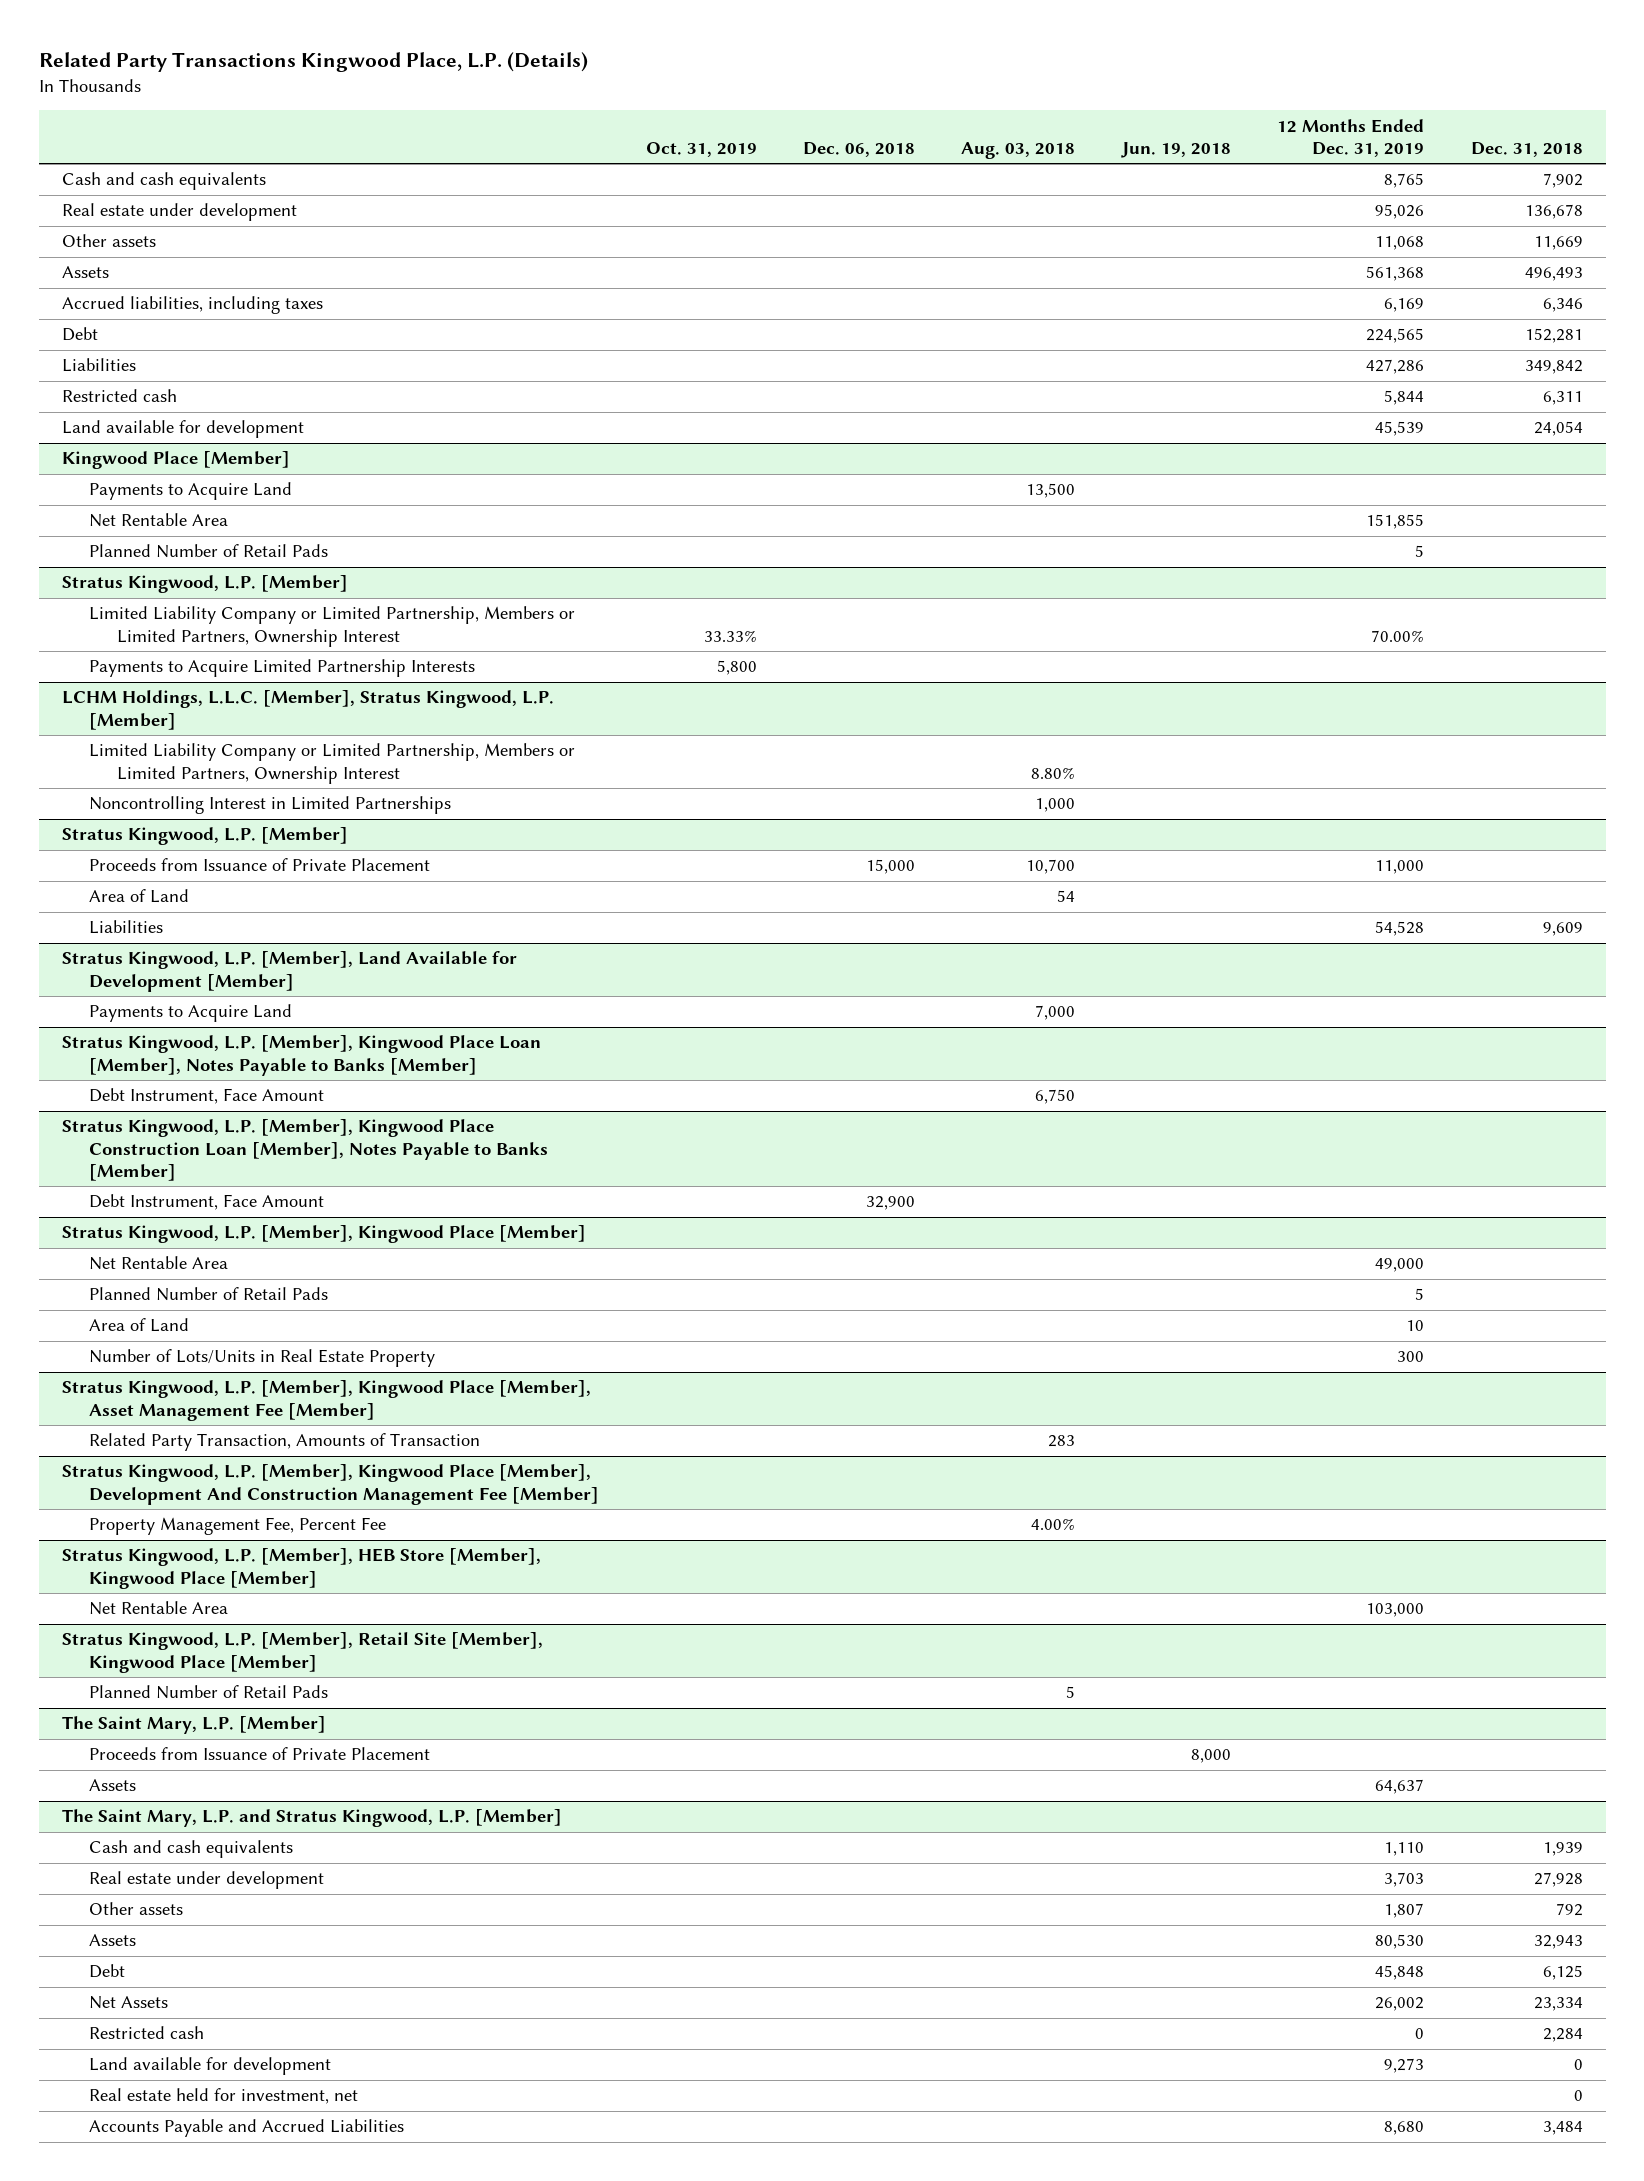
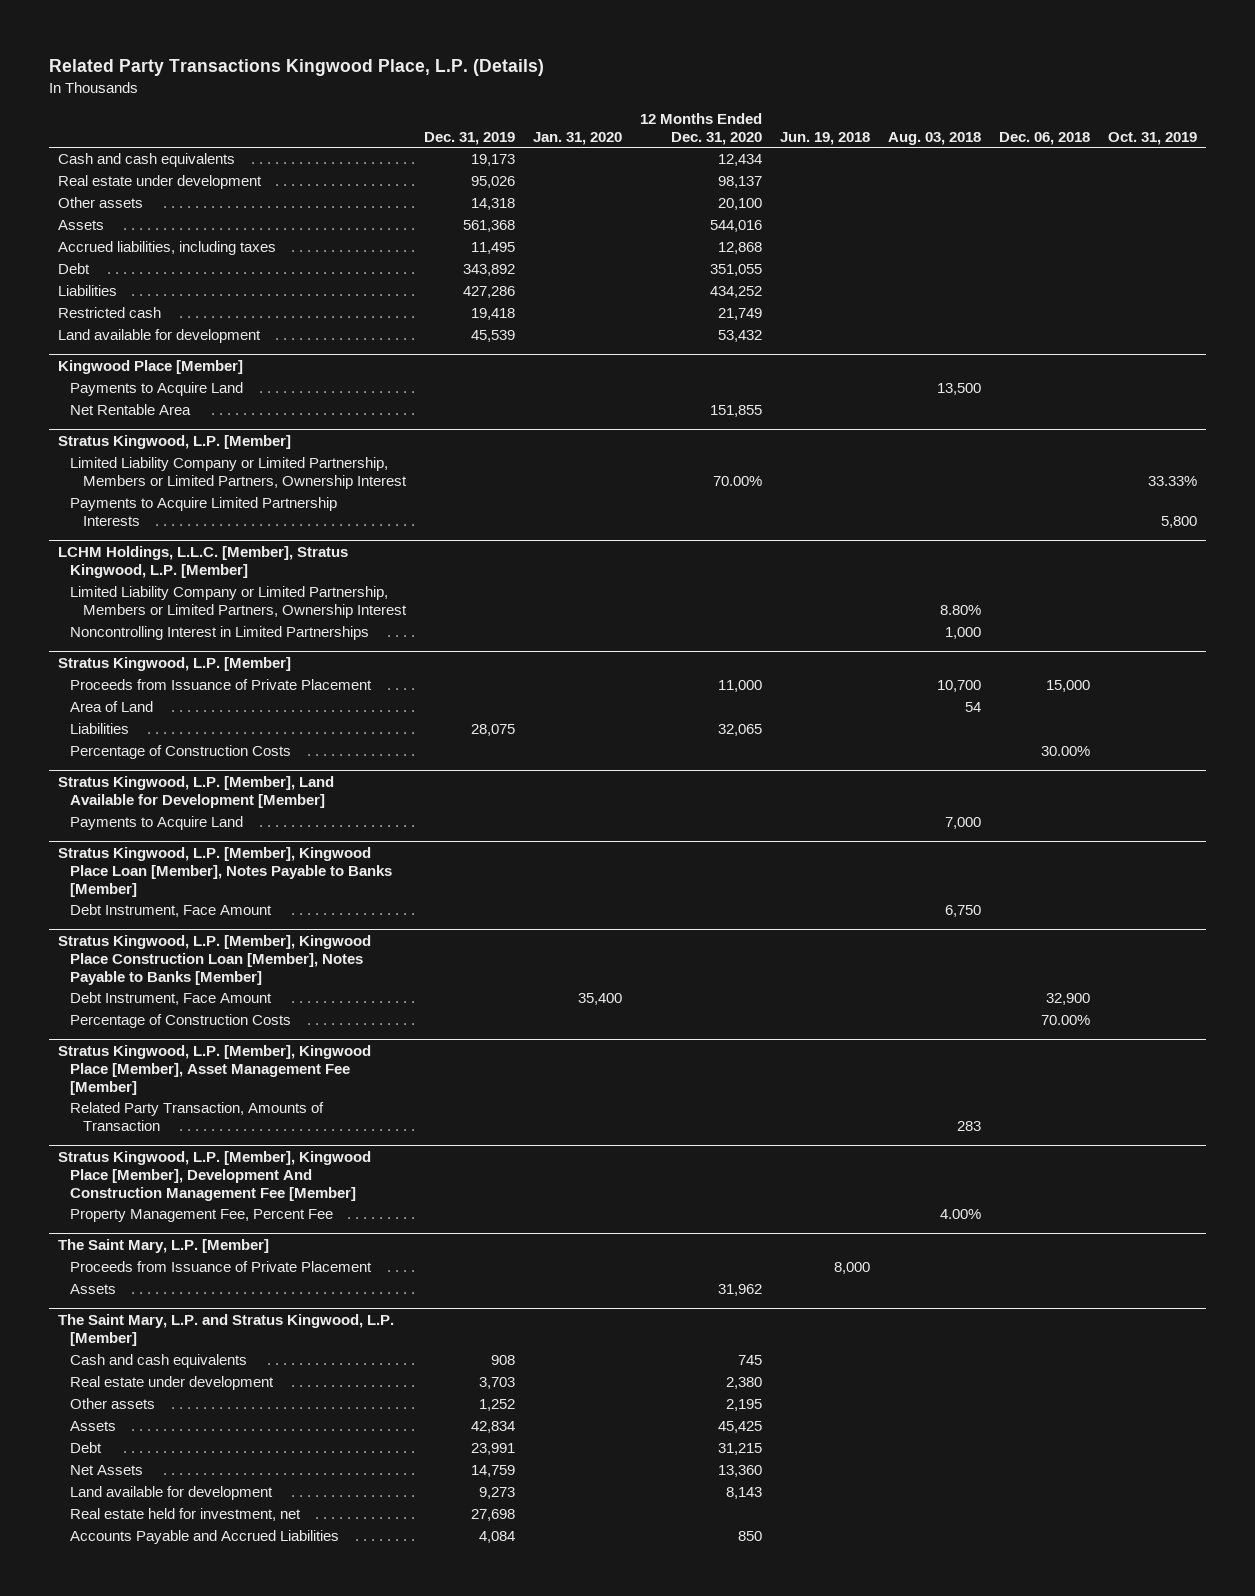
- | Oct. 31, 2019 | Dec. 06, 2018 | Aug. 03, 2018 | Jun. 19, 2018 | 12 Months Ended Dec. 31, 2019 | Dec. 31, 2018
+ | Dec. 31, 2019 | Jan. 31, 2020 | 12 Months Ended Dec. 31, 2020 | Jun. 19, 2018 | Aug. 03, 2018 | Dec. 06, 2018 | Oct. 31, 2019
@ Kingwood Place [Member]
- Planned Number of Retail Pads | | | | | 5 |
@ Stratus Kingwood, L.P. [Member]
+ Percentage of Construction Costs | | | | | | 30.00% |
- Stratus Kingwood, L.P. [Member], Kingwood Place [Member]
- Net Rentable Area | | | | | 49,000 |
- Planned Number of Retail Pads | | | | | 5 |
- Area of Land | | | | | 10 |
- Number of Lots/Units in Real Estate Property | | | | | 300 |
@ Stratus Kingwood, L.P. [Member], Kingwood Place Construction Loan [Member], Notes Payable to Banks [Member]
+ Percentage of Construction Costs | | | | | | 70.00% |
- Stratus Kingwood, L.P. [Member], HEB Store [Member], Kingwood Place [Member]
- Net Rentable Area | | | | | 103,000 |
- Stratus Kingwood, L.P. [Member], Retail Site [Member], Kingwood Place [Member]
- Planned Number of Retail Pads | | | 5 | | |
@ The Saint Mary, L.P. and Stratus Kingwood, L.P. [Member]
- Restricted cash | | | | | 0 | 2,284

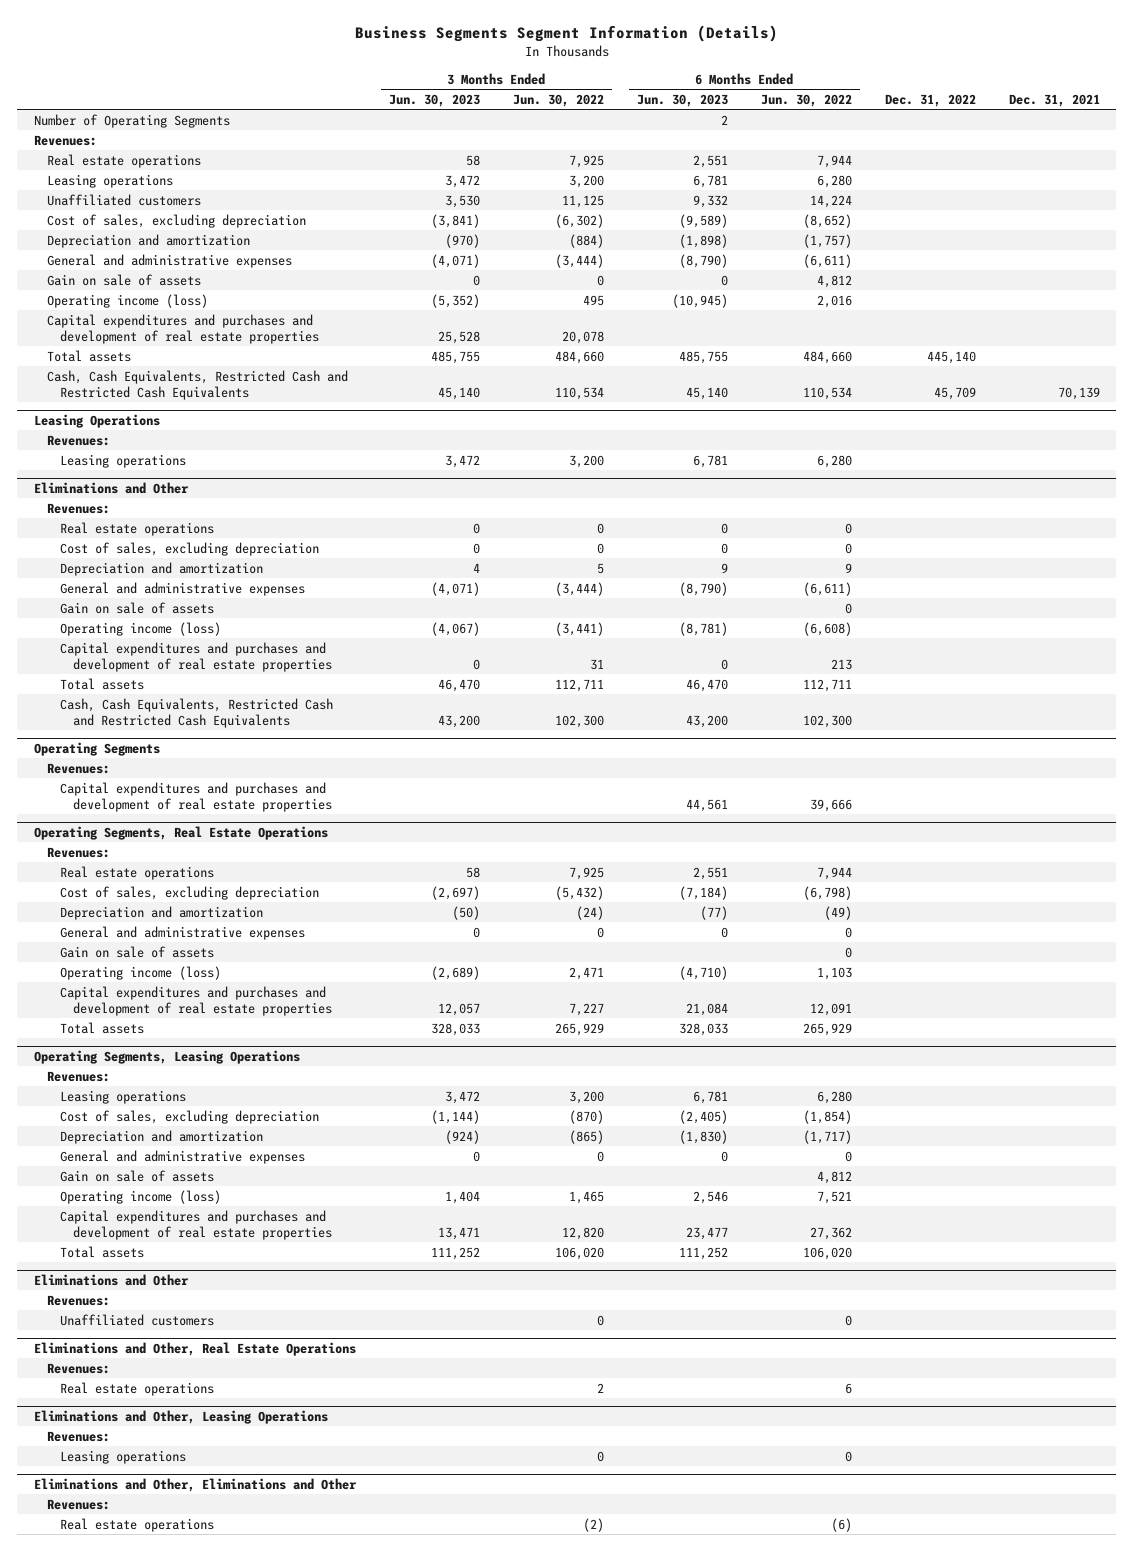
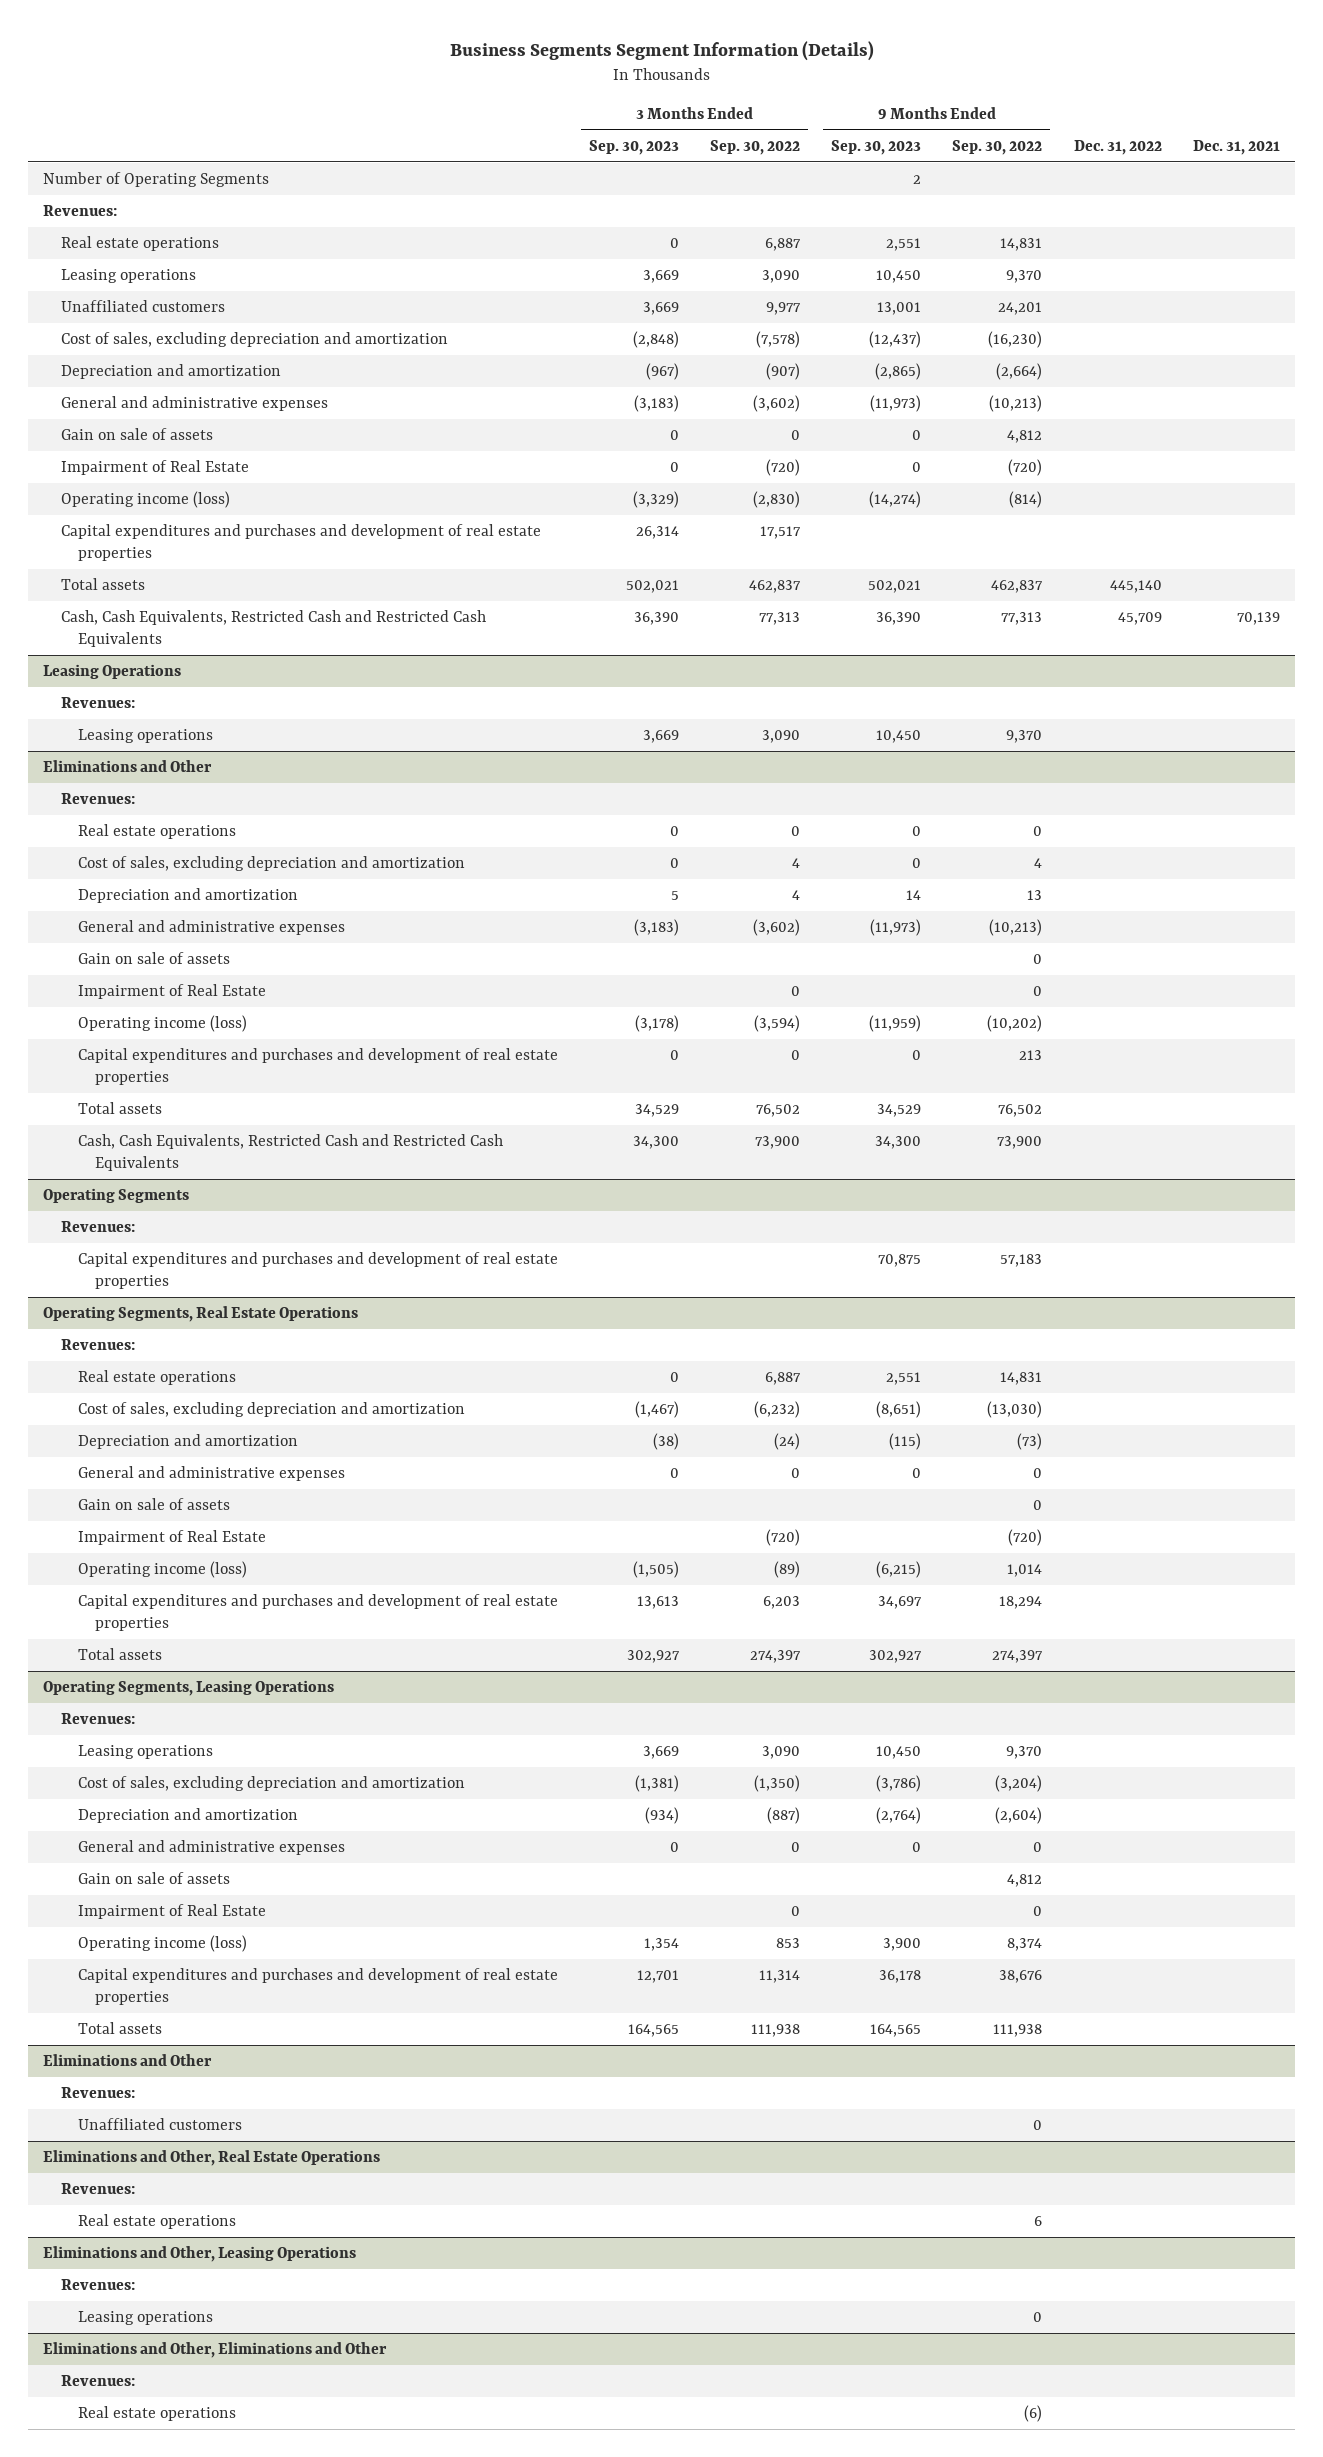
- | 3 Months Ended Jun. 30, 2023 | 3 Months Ended Jun. 30, 2022 | 6 Months Ended Jun. 30, 2023 | 6 Months Ended Jun. 30, 2022 | Dec. 31, 2022 | Dec. 31, 2021
+ | 3 Months Ended Sep. 30, 2023 | 3 Months Ended Sep. 30, 2022 | 9 Months Ended Sep. 30, 2023 | 9 Months Ended Sep. 30, 2022 | Dec. 31, 2022 | Dec. 31, 2021
- Cost of sales, excluding depreciation | (3,841) | (6,302) | (9,589) | (8,652) | |
+ Cost of sales, excluding depreciation and amortization | (2,848) | (7,578) | (12,437) | (16,230) | |
+ Impairment of Real Estate | 0 | (720) | 0 | (720) | |
@ Eliminations and Other
- Cost of sales, excluding depreciation | 0 | 0 | 0 | 0 | |
+ Cost of sales, excluding depreciation and amortization | 0 | 4 | 0 | 4 | |
+ Impairment of Real Estate | | 0 | | 0 | |
@ Operating Segments, Real Estate Operations
- Cost of sales, excluding depreciation | (2,697) | (5,432) | (7,184) | (6,798) | |
+ Cost of sales, excluding depreciation and amortization | (1,467) | (6,232) | (8,651) | (13,030) | |
+ Impairment of Real Estate | | (720) | | (720) | |
@ Operating Segments, Leasing Operations
- Cost of sales, excluding depreciation | (1,144) | (870) | (2,405) | (1,854) | |
+ Cost of sales, excluding depreciation and amortization | (1,381) | (1,350) | (3,786) | (3,204) | |
+ Impairment of Real Estate | | 0 | | 0 | |

